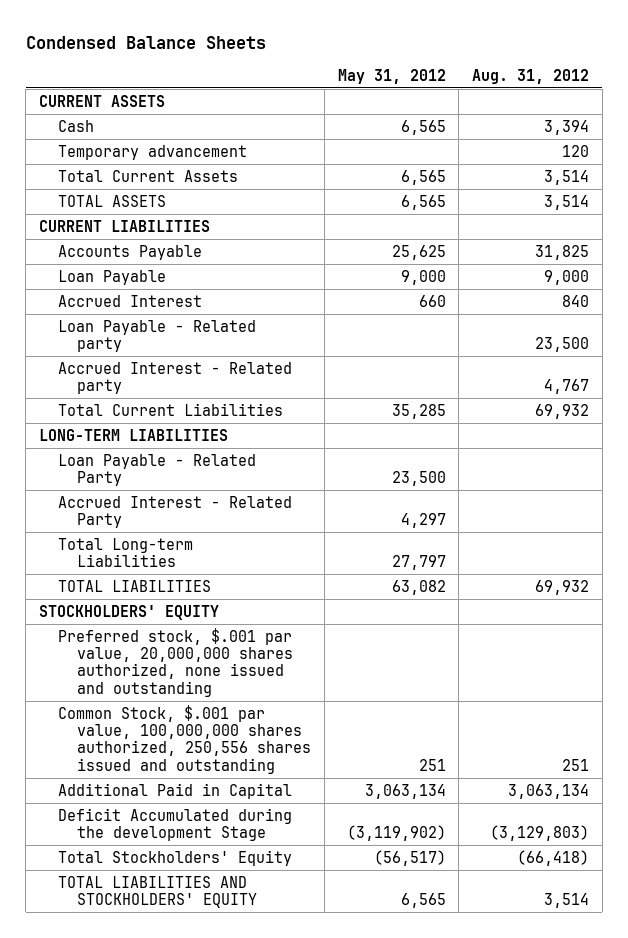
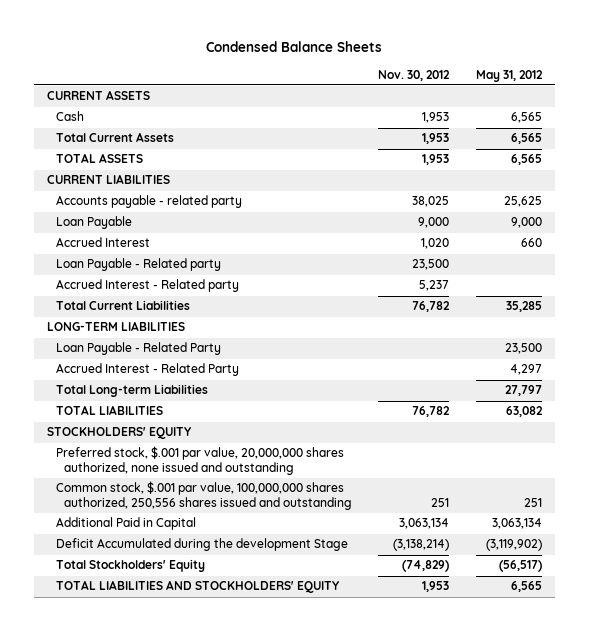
- | May 31, 2012 | Aug. 31, 2012
+ | Nov. 30, 2012 | May 31, 2012
- Temporary advancement | | 120
- Accounts Payable | 25,625 | 31,825
+ Accounts payable - related party | 38,025 | 25,625
- Common Stock, $.001 par value, 100,000,000 shares authorized, 250,556 shares issued and outstanding | 251 | 251
+ Common stock, $.001 par value, 100,000,000 shares authorized, 250,556 shares issued and outstanding | 251 | 251

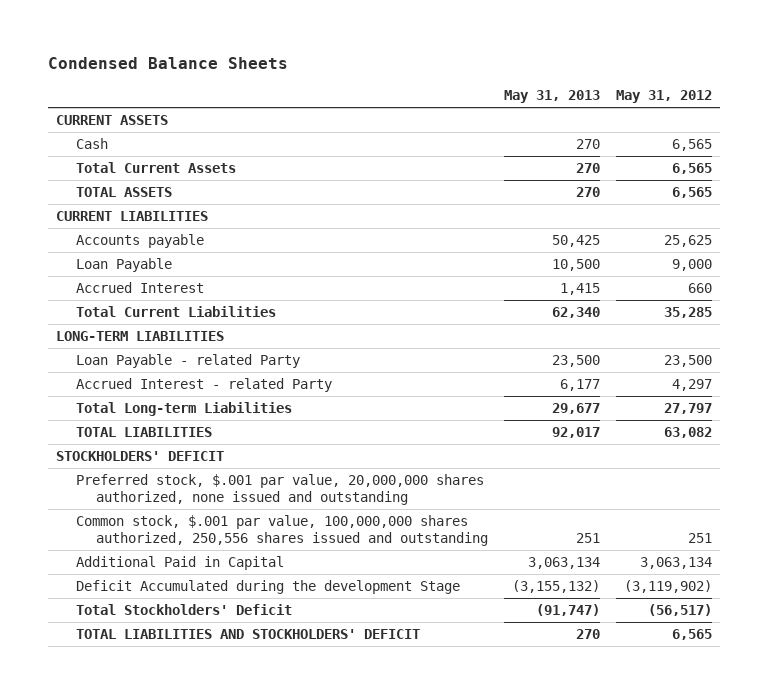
- | Nov. 30, 2012 | May 31, 2012
+ | May 31, 2013 | May 31, 2012
- Accounts payable - related party | 38,025 | 25,625
+ Accounts payable | 50,425 | 25,625
- Loan Payable - Related party | 23,500 |
- Accrued Interest - Related party | 5,237 |
- Loan Payable - Related Party | | 23,500
- Accrued Interest - Related Party | | 4,297
+ Loan Payable - related Party | 23,500 | 23,500
+ Accrued Interest - related Party | 6,177 | 4,297
- STOCKHOLDERS' EQUITY
+ STOCKHOLDERS' DEFICIT
- Total Stockholders' Equity | (74,829) | (56,517)
- TOTAL LIABILITIES AND STOCKHOLDERS' EQUITY | 1,953 | 6,565
+ Total Stockholders' Deficit | (91,747) | (56,517)
+ TOTAL LIABILITIES AND STOCKHOLDERS' DEFICIT | 270 | 6,565

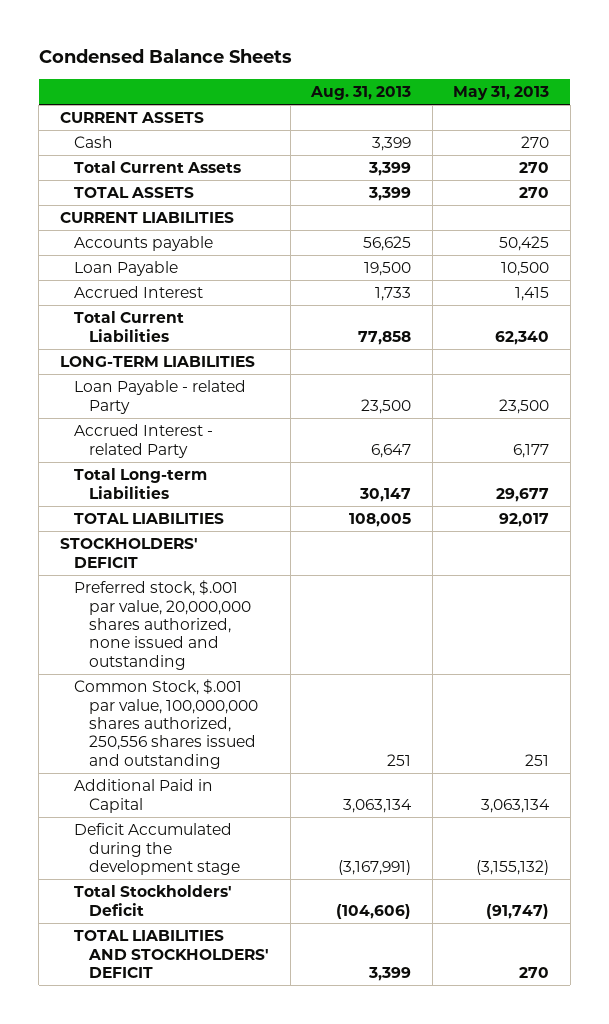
- | May 31, 2013 | May 31, 2012
+ | Aug. 31, 2013 | May 31, 2013
- Common stock, $.001 par value, 100,000,000 shares authorized, 250,556 shares issued and outstanding | 251 | 251
+ Common Stock, $.001 par value, 100,000,000 shares authorized, 250,556 shares issued and outstanding | 251 | 251
- Deficit Accumulated during the development Stage | (3,155,132) | (3,119,902)
+ Deficit Accumulated during the development stage | (3,167,991) | (3,155,132)

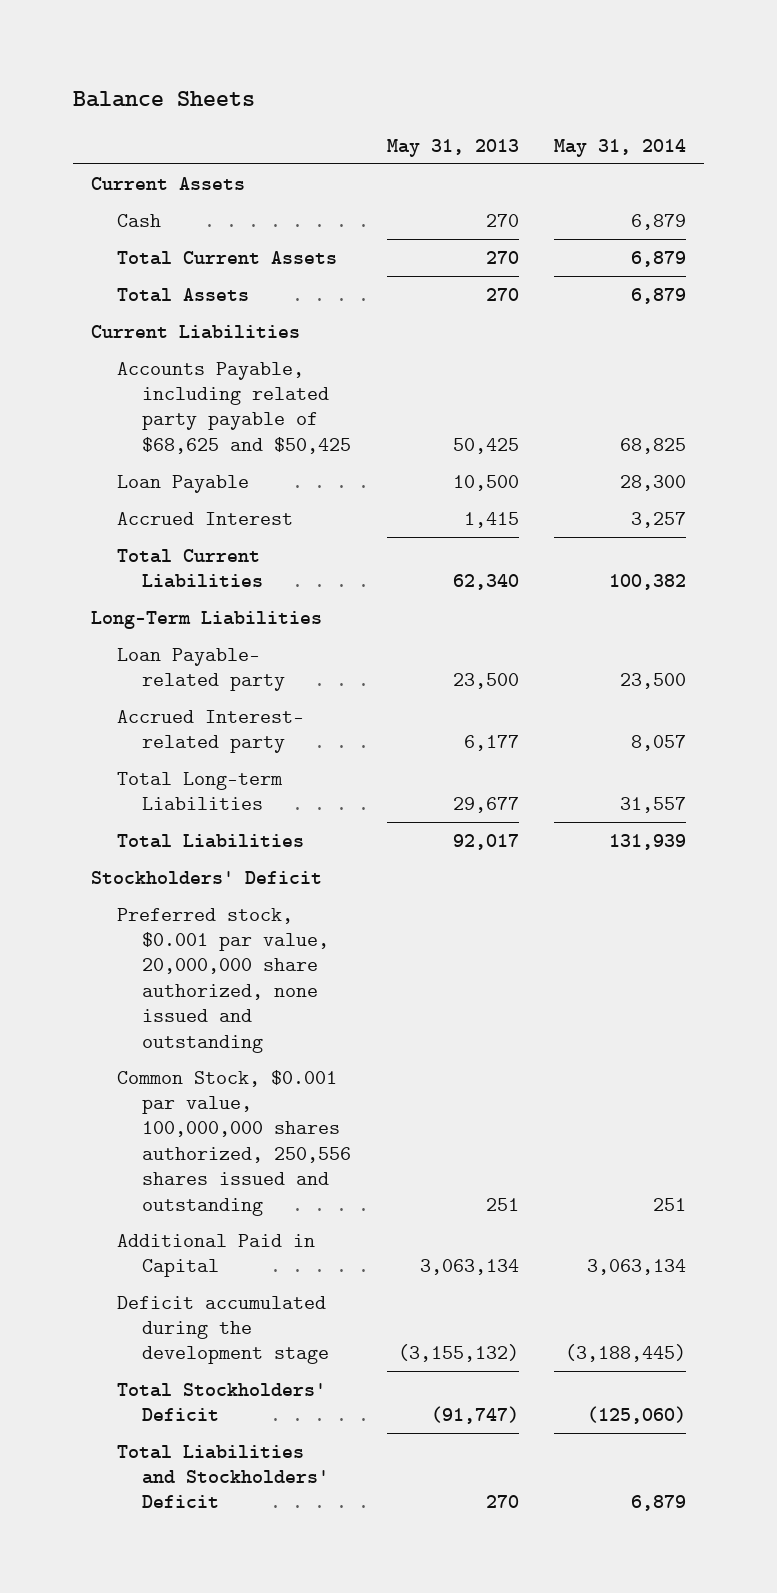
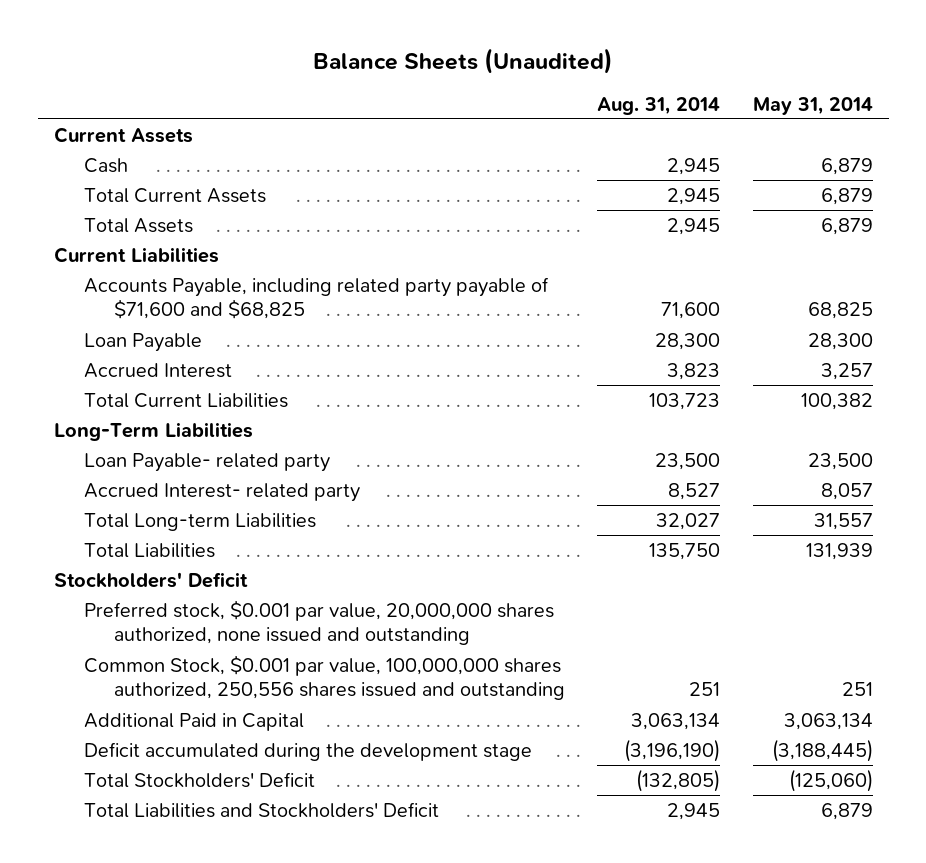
- Balance Sheets
+ Balance Sheets (Unaudited)
- | May 31, 2013 | May 31, 2014
+ | Aug. 31, 2014 | May 31, 2014
- Accounts Payable, including related party payable of $68,625 and $50,425 | 50,425 | 68,825
+ Accounts Payable, including related party payable of $71,600 and $68,825 | 71,600 | 68,825
- Preferred stock, $0.001 par value, 20,000,000 share authorized, none issued and outstanding
+ Preferred stock, $0.001 par value, 20,000,000 shares authorized, none issued and outstanding

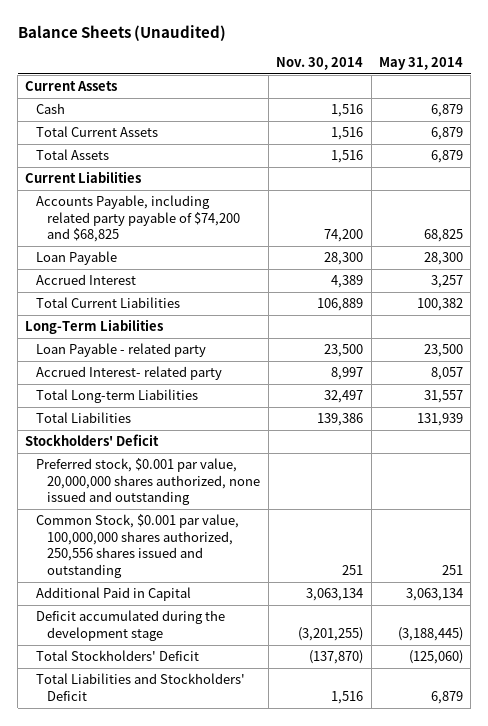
- | Aug. 31, 2014 | May 31, 2014
+ | Nov. 30, 2014 | May 31, 2014
- Accounts Payable, including related party payable of $71,600 and $68,825 | 71,600 | 68,825
+ Accounts Payable, including related party payable of $74,200 and $68,825 | 74,200 | 68,825
- Loan Payable- related party | 23,500 | 23,500
+ Loan Payable - related party | 23,500 | 23,500

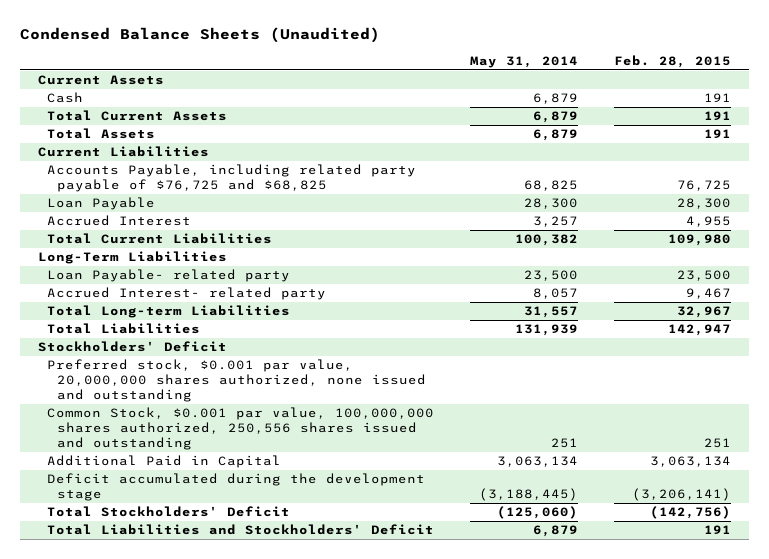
- Balance Sheets (Unaudited)
+ Condensed Balance Sheets (Unaudited)
- | Nov. 30, 2014 | May 31, 2014
+ | May 31, 2014 | Feb. 28, 2015
- Accounts Payable, including related party payable of $74,200 and $68,825 | 74,200 | 68,825
+ Accounts Payable, including related party payable of $76,725 and $68,825 | 68,825 | 76,725
- Loan Payable - related party | 23,500 | 23,500
+ Loan Payable- related party | 23,500 | 23,500

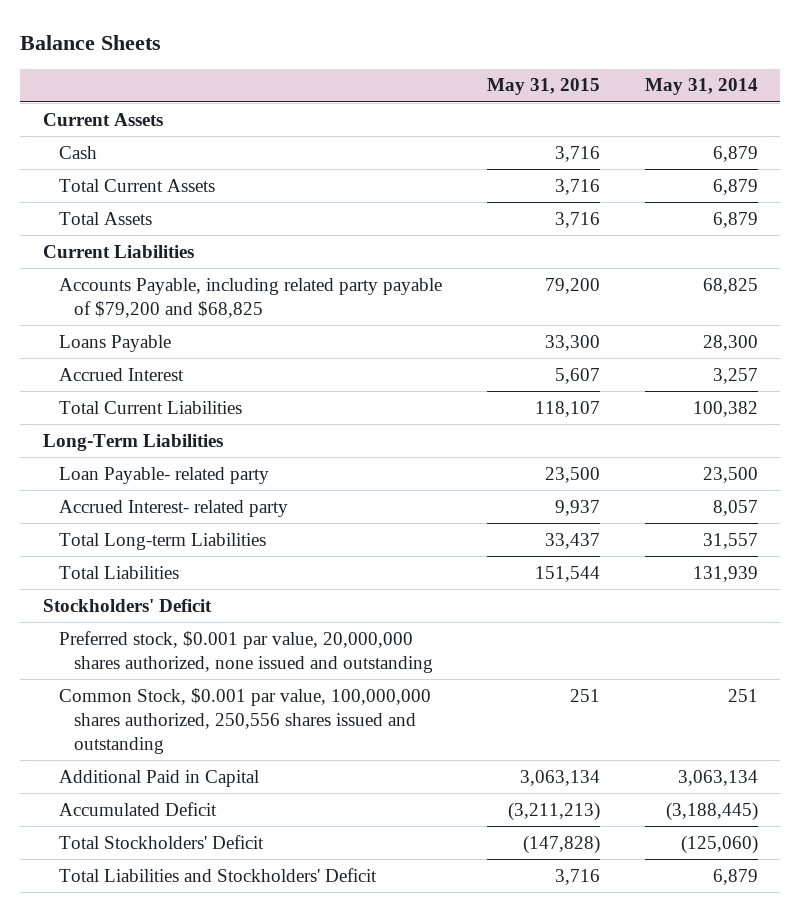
- Condensed Balance Sheets (Unaudited)
+ Balance Sheets
- | May 31, 2014 | Feb. 28, 2015
+ | May 31, 2015 | May 31, 2014
- Accounts Payable, including related party payable of $76,725 and $68,825 | 68,825 | 76,725
- Loan Payable | 28,300 | 28,300
+ Accounts Payable, including related party payable of $79,200 and $68,825 | 79,200 | 68,825
+ Loans Payable | 33,300 | 28,300
- Deficit accumulated during the development stage | (3,188,445) | (3,206,141)
+ Accumulated Deficit | (3,211,213) | (3,188,445)

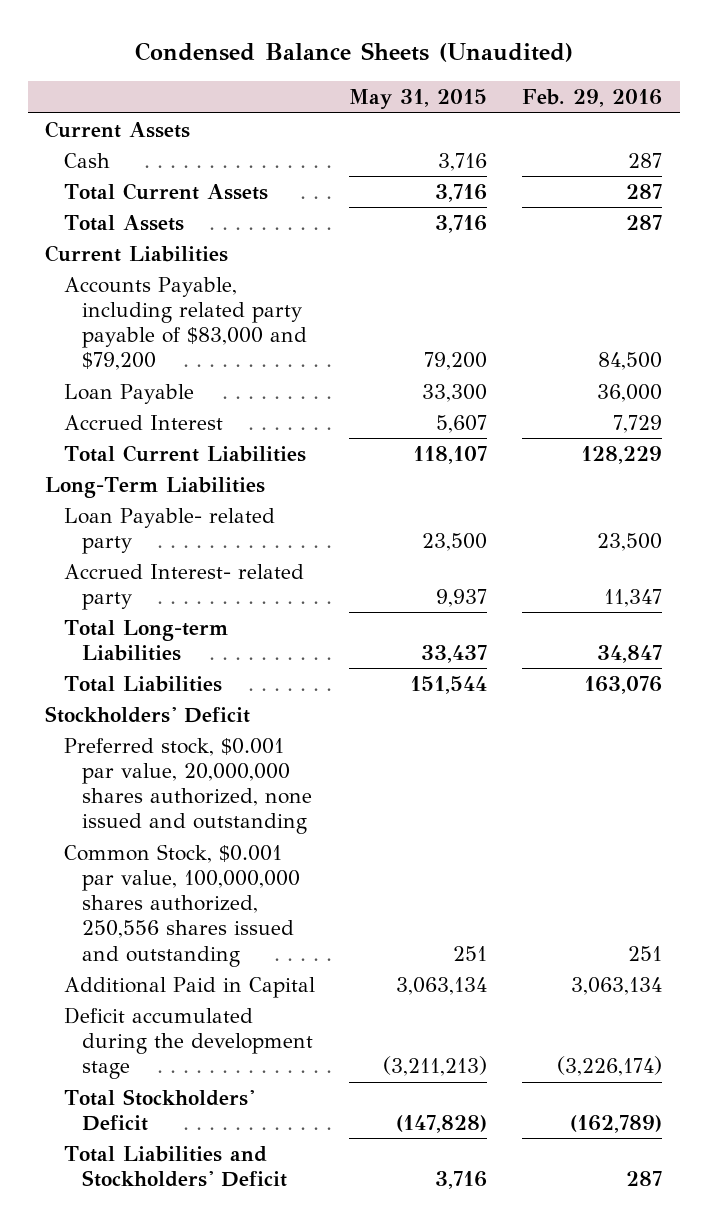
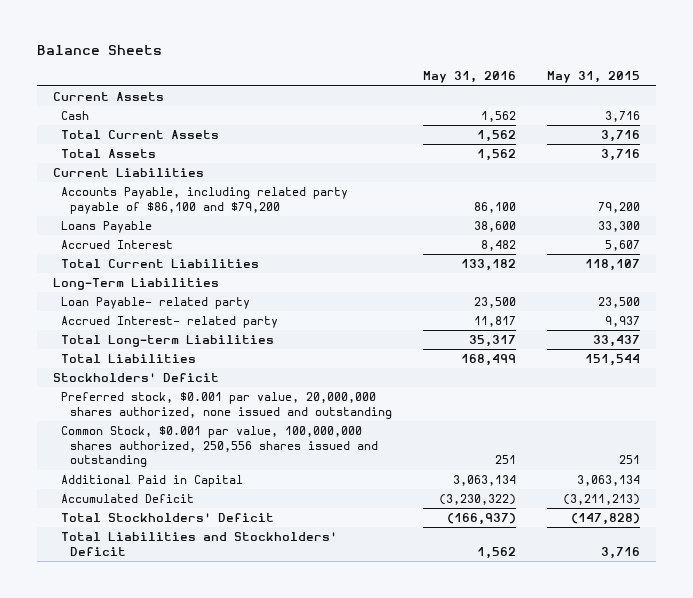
- Condensed Balance Sheets (Unaudited)
+ Balance Sheets
- | May 31, 2015 | Feb. 29, 2016
+ | May 31, 2016 | May 31, 2015
- Accounts Payable, including related party payable of $83,000 and $79,200 | 79,200 | 84,500
- Loan Payable | 33,300 | 36,000
+ Accounts Payable, including related party payable of $86,100 and $79,200 | 86,100 | 79,200
+ Loans Payable | 38,600 | 33,300
- Deficit accumulated during the development stage | (3,211,213) | (3,226,174)
+ Accumulated Deficit | (3,230,322) | (3,211,213)

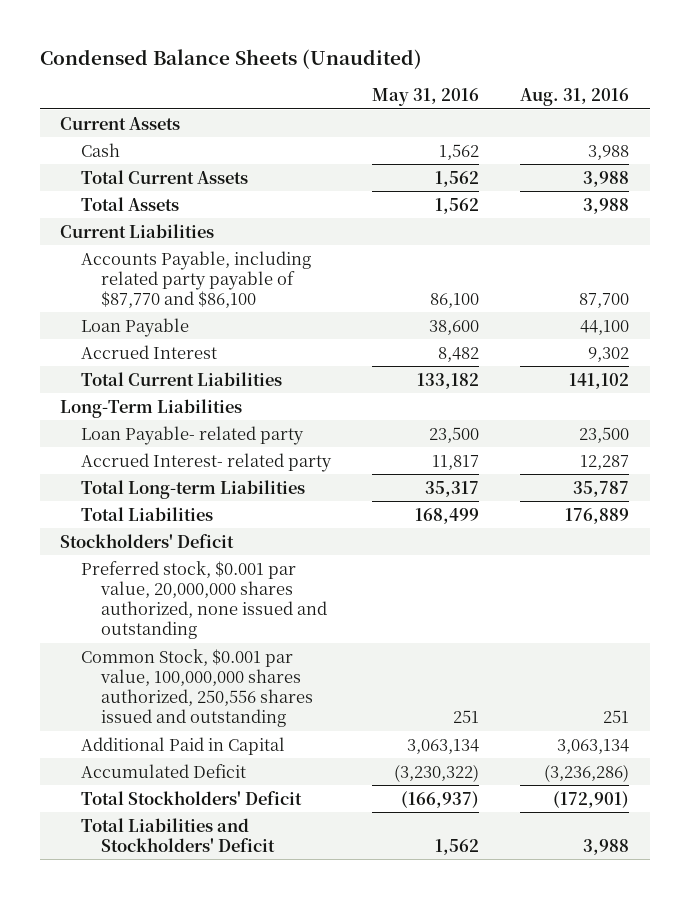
- Balance Sheets
+ Condensed Balance Sheets (Unaudited)
- | May 31, 2016 | May 31, 2015
+ | May 31, 2016 | Aug. 31, 2016
- Accounts Payable, including related party payable of $86,100 and $79,200 | 86,100 | 79,200
- Loans Payable | 38,600 | 33,300
+ Accounts Payable, including related party payable of $87,770 and $86,100 | 86,100 | 87,700
+ Loan Payable | 38,600 | 44,100

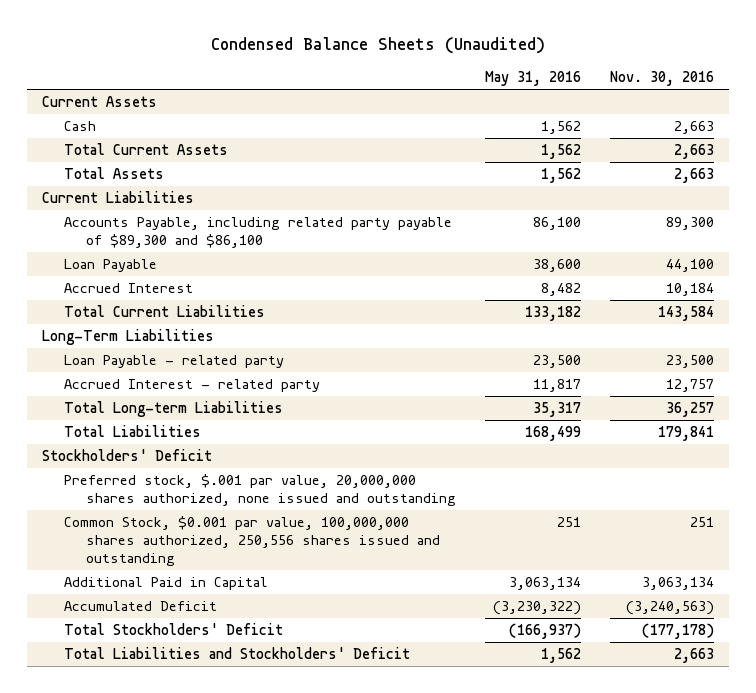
- | May 31, 2016 | Aug. 31, 2016
+ | May 31, 2016 | Nov. 30, 2016
- Accounts Payable, including related party payable of $87,770 and $86,100 | 86,100 | 87,700
+ Accounts Payable, including related party payable of $89,300 and $86,100 | 86,100 | 89,300
- Loan Payable- related party | 23,500 | 23,500
- Accrued Interest- related party | 11,817 | 12,287
+ Loan Payable - related party | 23,500 | 23,500
+ Accrued Interest - related party | 11,817 | 12,757
- Preferred stock, $0.001 par value, 20,000,000 shares authorized, none issued and outstanding
+ Preferred stock, $.001 par value, 20,000,000 shares authorized, none issued and outstanding

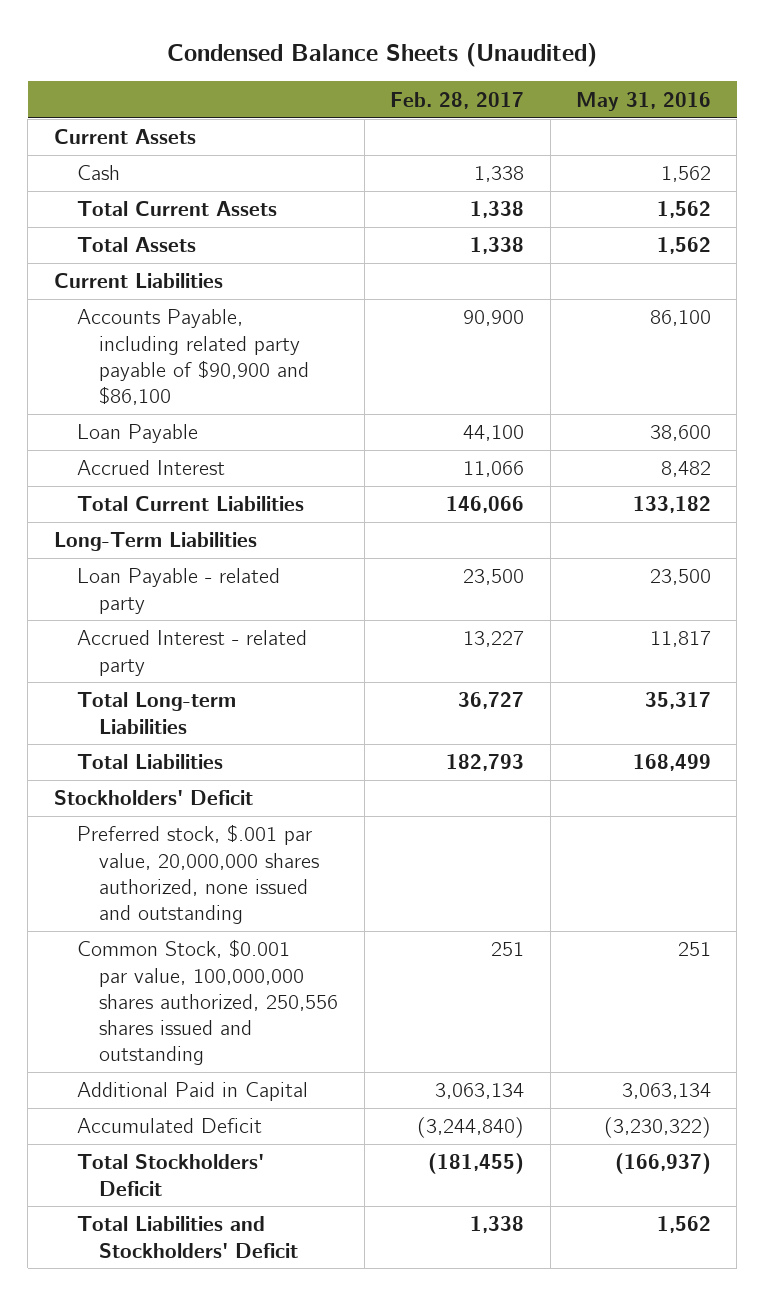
- | May 31, 2016 | Nov. 30, 2016
+ | Feb. 28, 2017 | May 31, 2016
- Accounts Payable, including related party payable of $89,300 and $86,100 | 86,100 | 89,300
+ Accounts Payable, including related party payable of $90,900 and $86,100 | 90,900 | 86,100

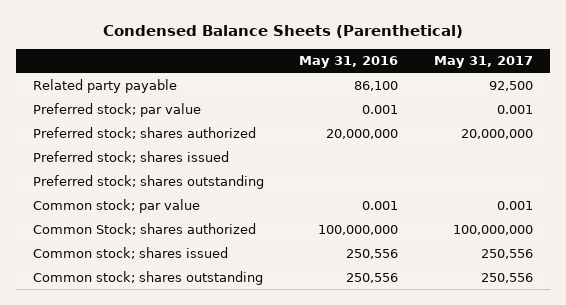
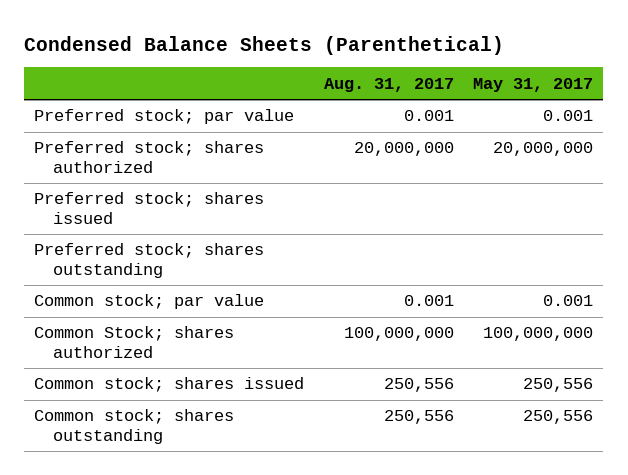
- | May 31, 2016 | May 31, 2017
+ | Aug. 31, 2017 | May 31, 2017
- Related party payable | 86,100 | 92,500

